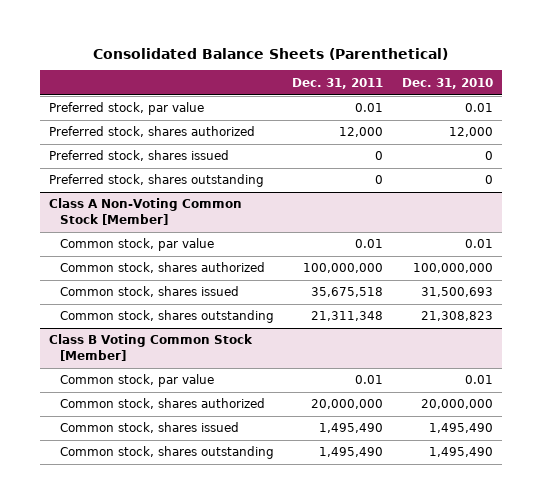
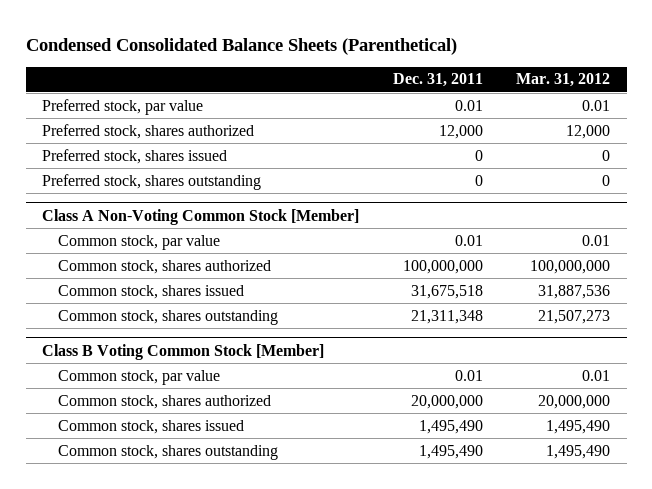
- Consolidated Balance Sheets (Parenthetical)
+ Condensed Consolidated Balance Sheets (Parenthetical)
- | Dec. 31, 2011 | Dec. 31, 2010
+ | Dec. 31, 2011 | Mar. 31, 2012
@ Class A Non-Voting Common Stock [Member]
- Common stock, shares issued | 35,675,518 | 31,500,693
+ Common stock, shares issued | 31,675,518 | 31,887,536

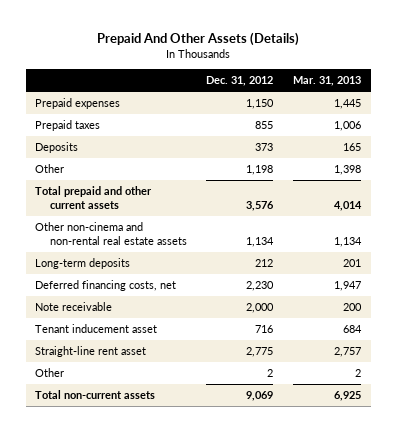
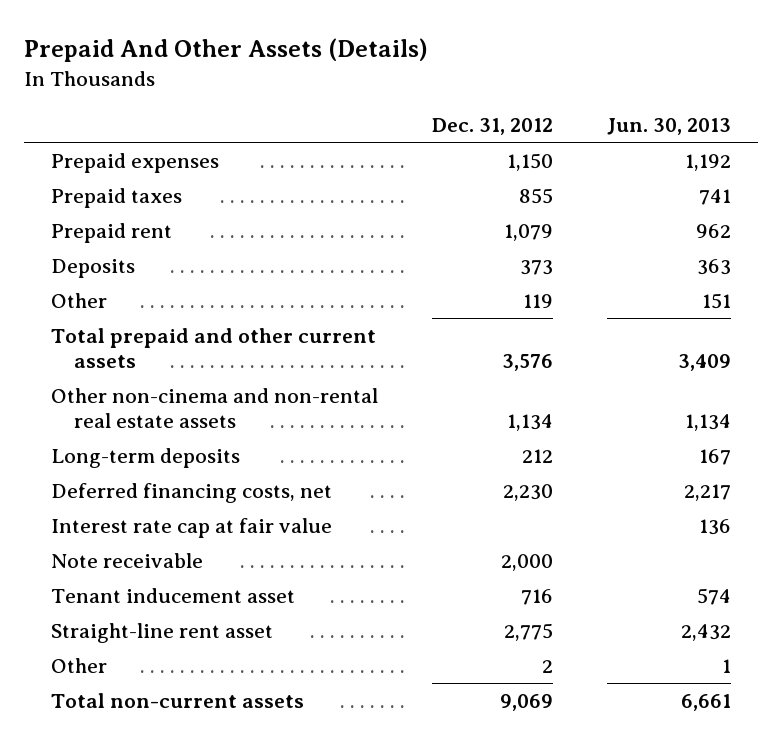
- | Dec. 31, 2012 | Mar. 31, 2013
+ | Dec. 31, 2012 | Jun. 30, 2013
+ Prepaid rent | 1,079 | 962
- Other | 1,198 | 1,398
+ Other | 119 | 151
+ Interest rate cap at fair value | | 136

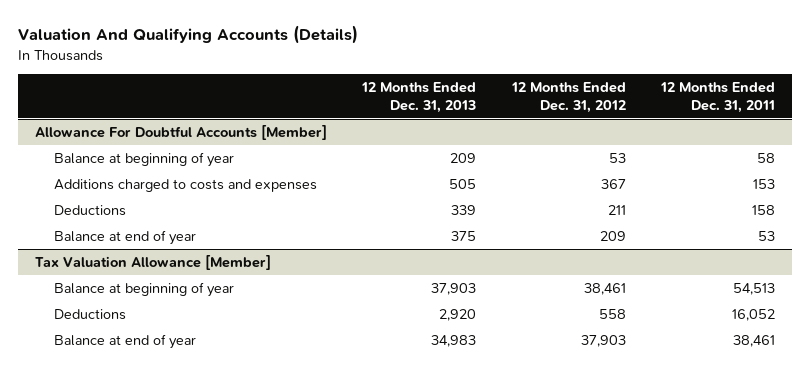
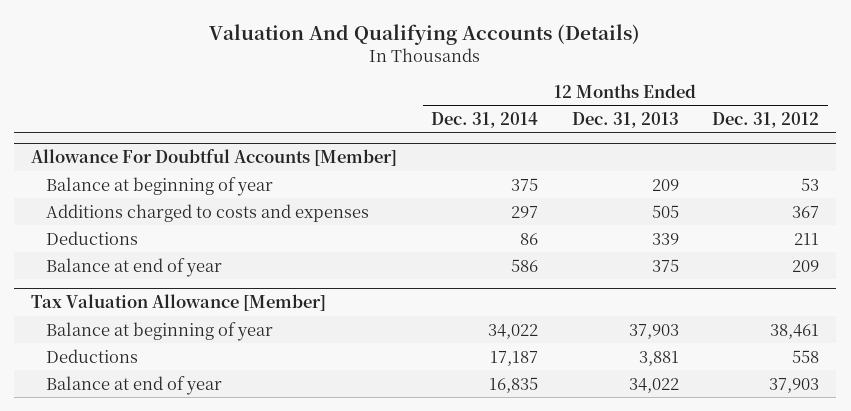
- | 12 Months Ended Dec. 31, 2013 | 12 Months Ended Dec. 31, 2012 | 12 Months Ended Dec. 31, 2011
+ | 12 Months Ended Dec. 31, 2014 | 12 Months Ended Dec. 31, 2013 | 12 Months Ended Dec. 31, 2012
@ Tax Valuation Allowance [Member]
- Deductions | 2,920 | 558 | 16,052
- Balance at end of year | 34,983 | 37,903 | 38,461
+ Deductions | 17,187 | 3,881 | 558
+ Balance at end of year | 16,835 | 34,022 | 37,903

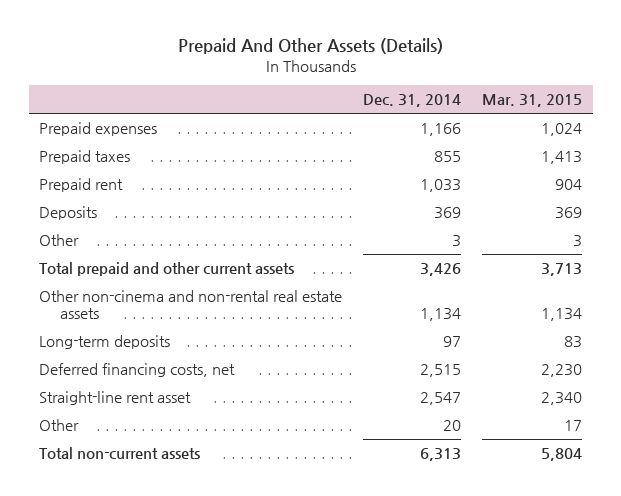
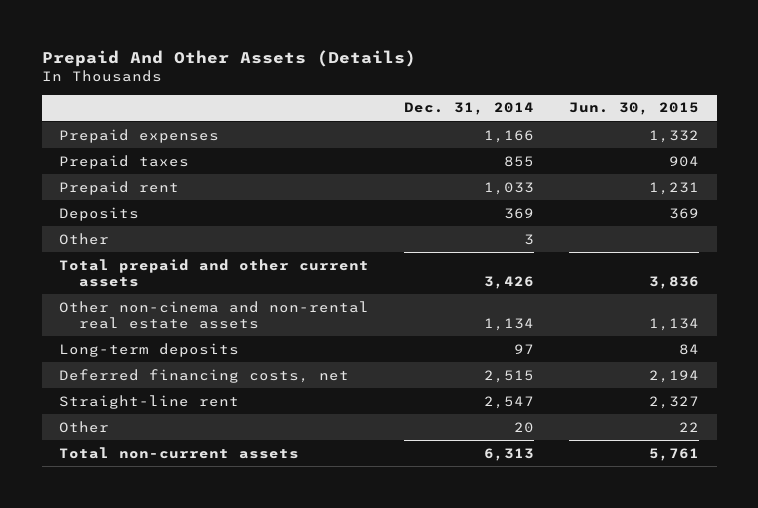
- | Dec. 31, 2014 | Mar. 31, 2015
+ | Dec. 31, 2014 | Jun. 30, 2015
- Straight-line rent asset | 2,547 | 2,340
+ Straight-line rent | 2,547 | 2,327

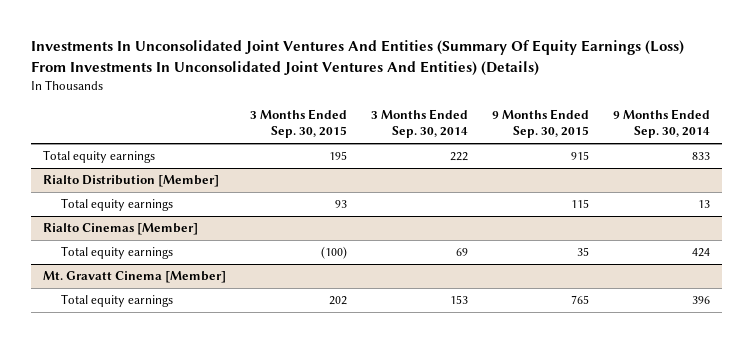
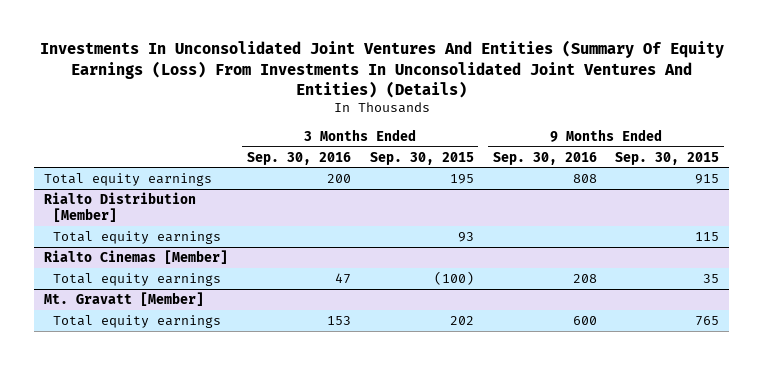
- | 3 Months Ended Sep. 30, 2015 | 3 Months Ended Sep. 30, 2014 | 9 Months Ended Sep. 30, 2015 | 9 Months Ended Sep. 30, 2014
+ | 3 Months Ended Sep. 30, 2016 | 3 Months Ended Sep. 30, 2015 | 9 Months Ended Sep. 30, 2016 | 9 Months Ended Sep. 30, 2015
- Mt. Gravatt Cinema [Member]
+ Mt. Gravatt [Member]

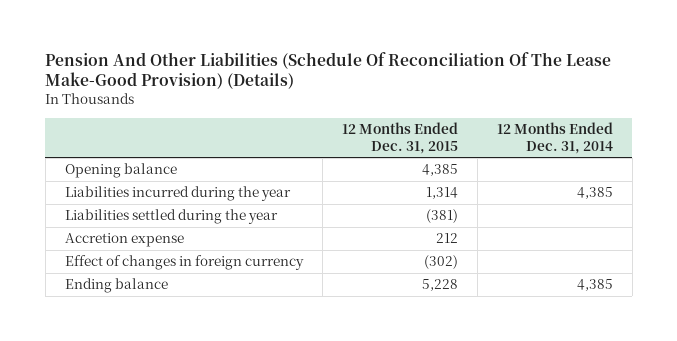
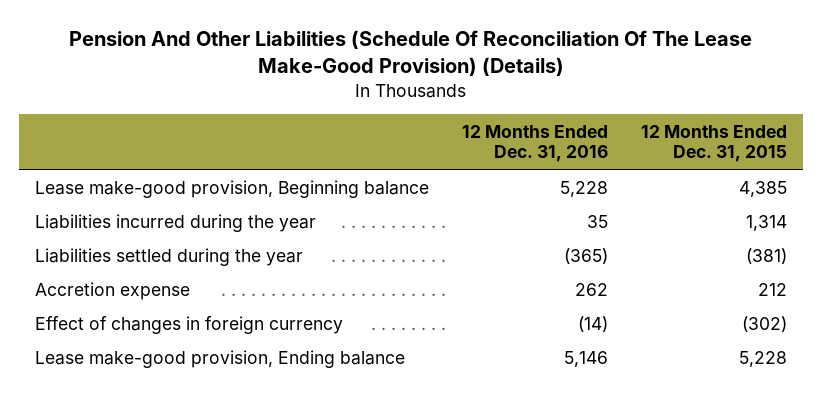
- | 12 Months Ended Dec. 31, 2015 | 12 Months Ended Dec. 31, 2014
+ | 12 Months Ended Dec. 31, 2016 | 12 Months Ended Dec. 31, 2015
- Opening balance | 4,385 |
+ Lease make-good provision, Beginning balance | 5,228 | 4,385
- Ending balance | 5,228 | 4,385
+ Lease make-good provision, Ending balance | 5,146 | 5,228

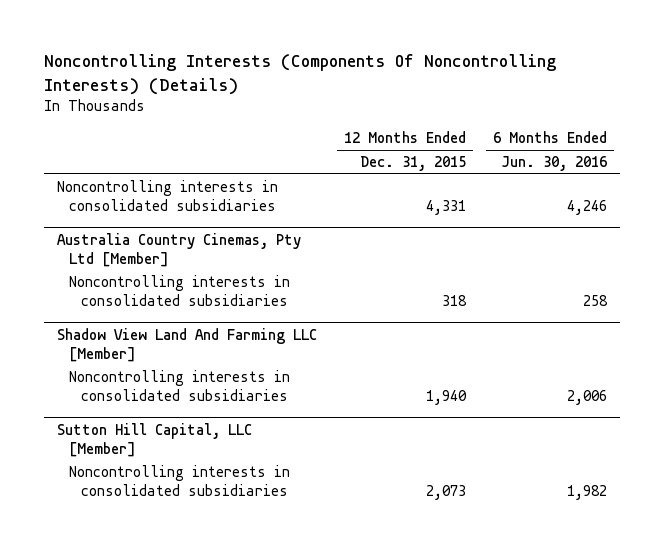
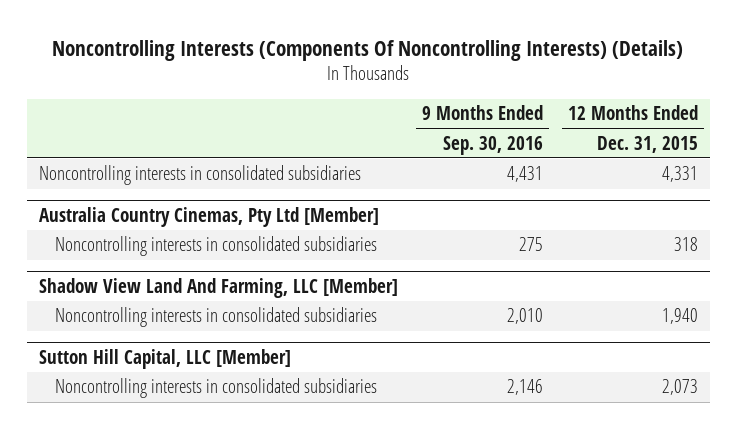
- | 12 Months Ended Dec. 31, 2015 | 6 Months Ended Jun. 30, 2016
+ | 9 Months Ended Sep. 30, 2016 | 12 Months Ended Dec. 31, 2015
- Shadow View Land And Farming LLC [Member]
+ Shadow View Land And Farming, LLC [Member]

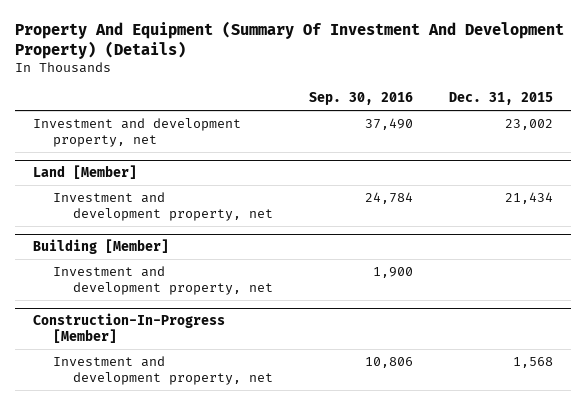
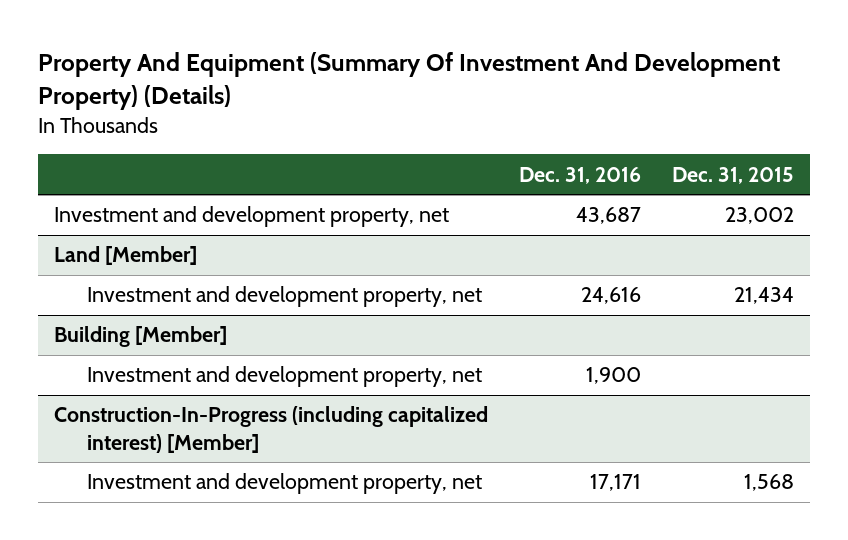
- | Sep. 30, 2016 | Dec. 31, 2015
+ | Dec. 31, 2016 | Dec. 31, 2015
- Construction-In-Progress [Member]
+ Construction-In-Progress (including capitalized interest) [Member]

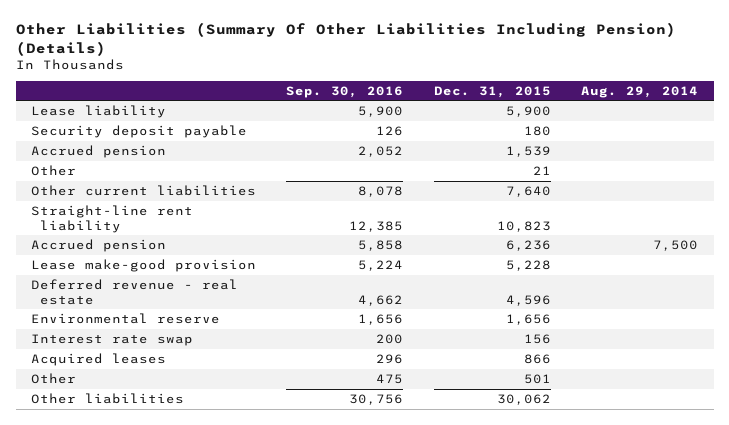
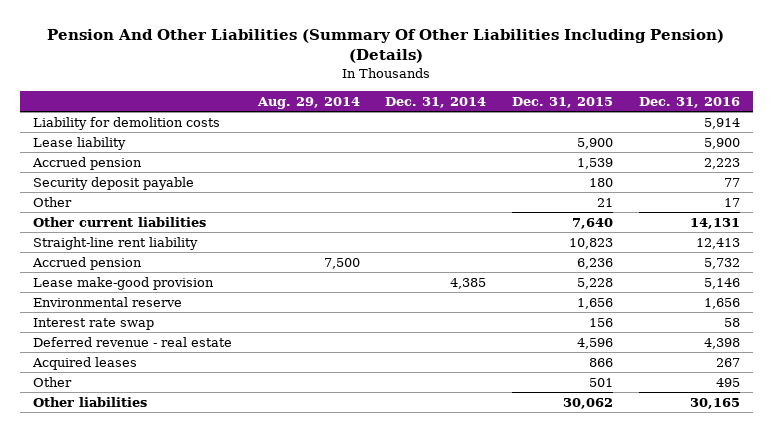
- Other Liabilities (Summary Of Other Liabilities Including Pension) (Details)
+ Pension And Other Liabilities (Summary Of Other Liabilities Including Pension) (Details)
- | Sep. 30, 2016 | Dec. 31, 2015 | Aug. 29, 2014
+ | Aug. 29, 2014 | Dec. 31, 2014 | Dec. 31, 2015 | Dec. 31, 2016
+ Liability for demolition costs | | | | 5,914
moved down: Security deposit payable | | | 180 | 77
moved down: Deferred revenue - real estate | | | 4,596 | 4,398

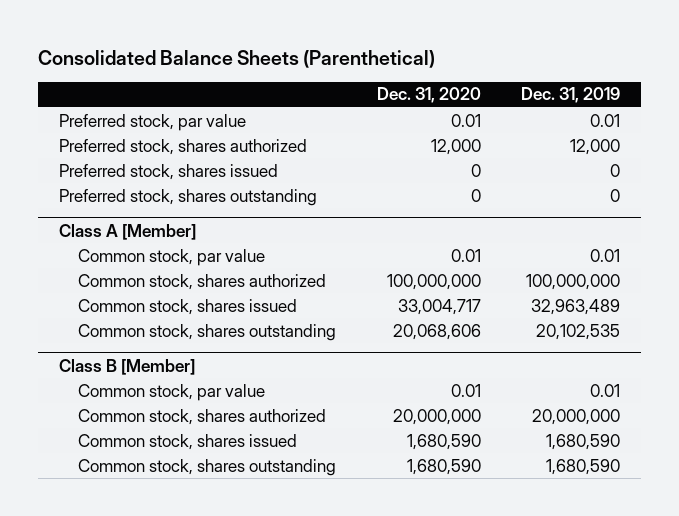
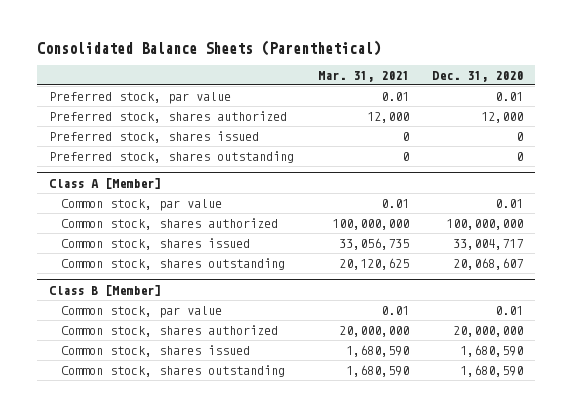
- | Dec. 31, 2020 | Dec. 31, 2019
+ | Mar. 31, 2021 | Dec. 31, 2020
@ Class A [Member]
- Common stock, shares outstanding | 20,068,606 | 20,102,535
+ Common stock, shares outstanding | 20,120,625 | 20,068,607

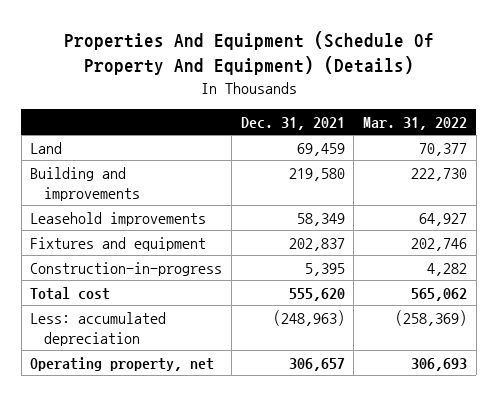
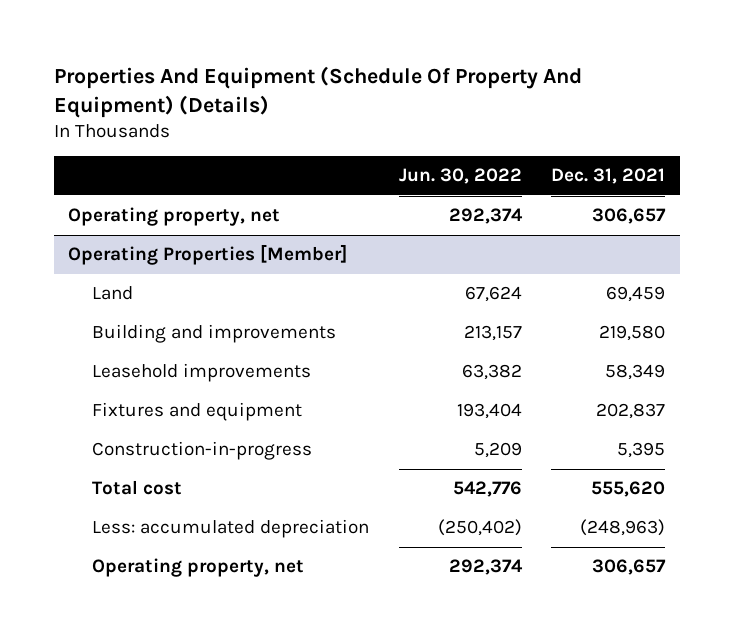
- | Dec. 31, 2021 | Mar. 31, 2022
+ | Jun. 30, 2022 | Dec. 31, 2021
+ Operating property, net | 292,374 | 306,657
+ Operating Properties [Member]

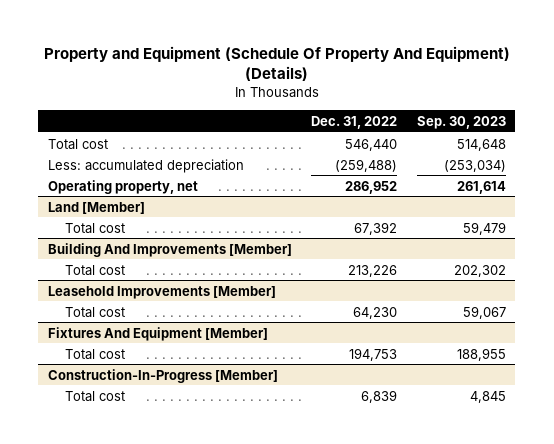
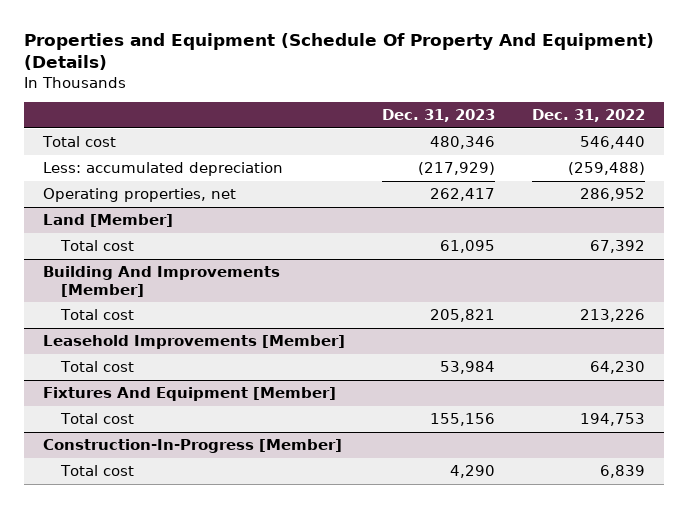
- Property and Equipment (Schedule Of Property And Equipment) (Details)
+ Properties and Equipment (Schedule Of Property And Equipment) (Details)
- | Dec. 31, 2022 | Sep. 30, 2023
+ | Dec. 31, 2023 | Dec. 31, 2022
- Operating property, net | 286,952 | 261,614
+ Operating properties, net | 262,417 | 286,952

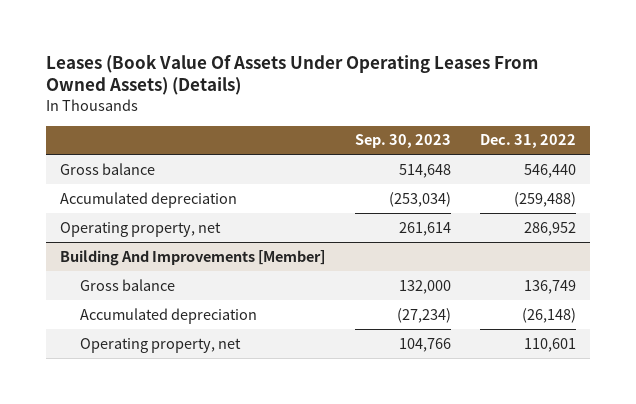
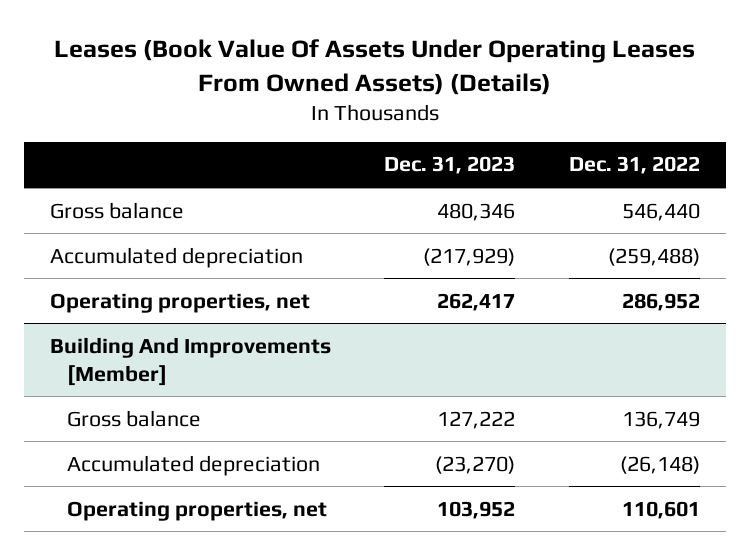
- | Sep. 30, 2023 | Dec. 31, 2022
+ | Dec. 31, 2023 | Dec. 31, 2022
- Operating property, net | 261,614 | 286,952
+ Operating properties, net | 262,417 | 286,952
@ Building And Improvements [Member]
- Operating property, net | 104,766 | 110,601
+ Operating properties, net | 103,952 | 110,601

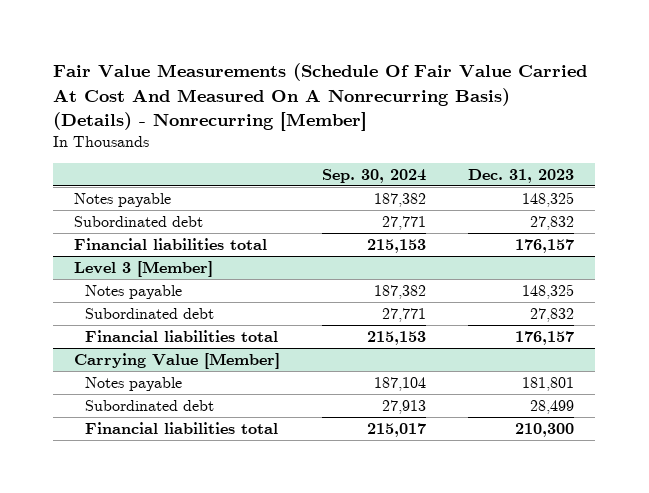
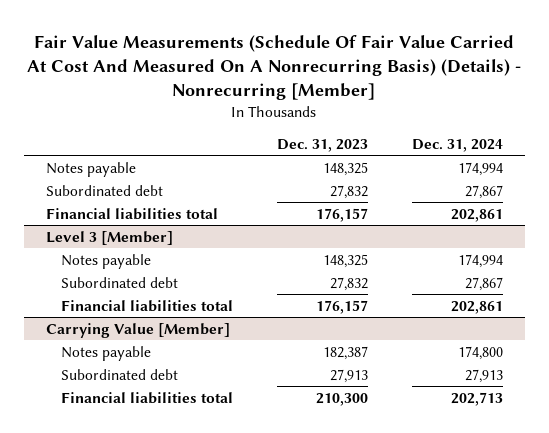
- | Sep. 30, 2024 | Dec. 31, 2023
+ | Dec. 31, 2023 | Dec. 31, 2024
@ Carrying Value [Member]
- Notes payable | 187,104 | 181,801
- Subordinated debt | 27,913 | 28,499
+ Notes payable | 182,387 | 174,800
+ Subordinated debt | 27,913 | 27,913

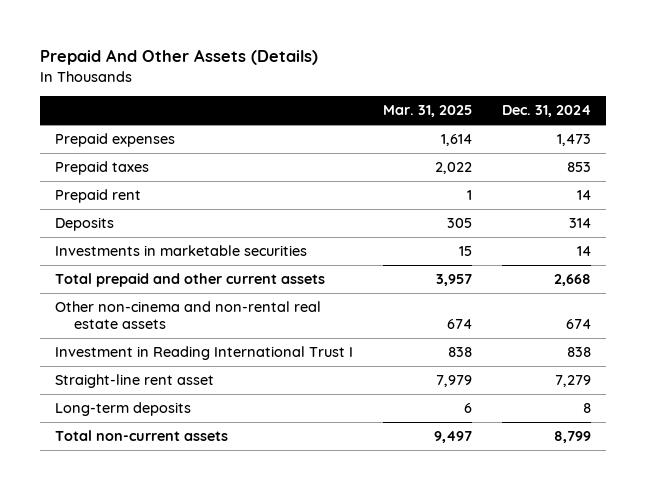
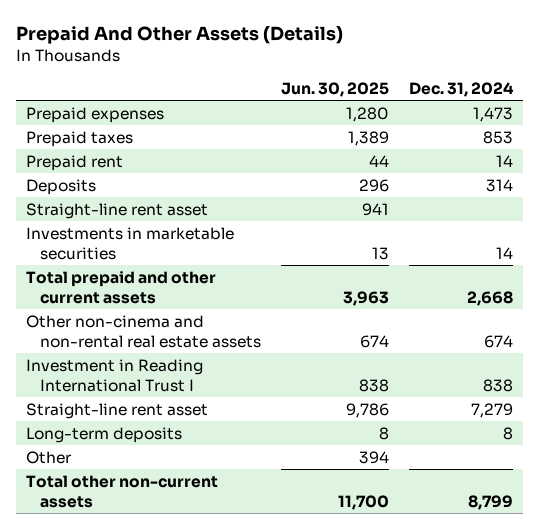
- | Mar. 31, 2025 | Dec. 31, 2024
+ | Jun. 30, 2025 | Dec. 31, 2024
+ Straight-line rent asset | 941 |
- Total non-current assets | 9,497 | 8,799
+ Other | 394 |
+ Total other non-current assets | 11,700 | 8,799

